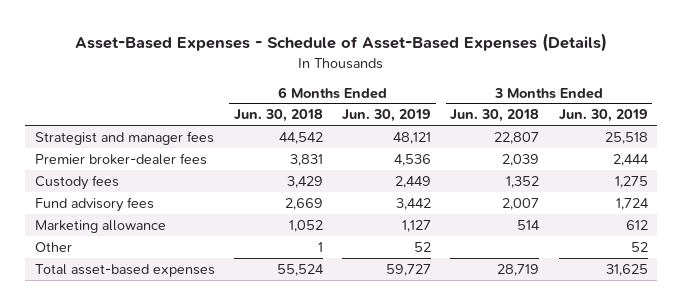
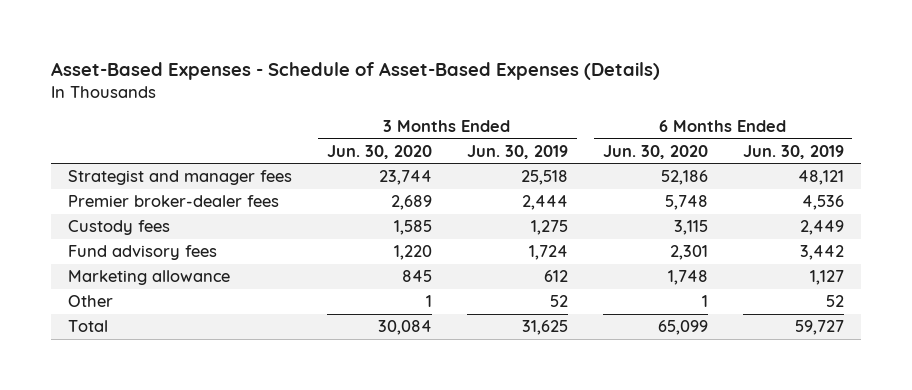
- | 6 Months Ended Jun. 30, 2018 | 6 Months Ended Jun. 30, 2019 | 3 Months Ended Jun. 30, 2018 | 3 Months Ended Jun. 30, 2019
+ | 3 Months Ended Jun. 30, 2020 | 3 Months Ended Jun. 30, 2019 | 6 Months Ended Jun. 30, 2020 | 6 Months Ended Jun. 30, 2019
- Total asset-based expenses | 55,524 | 59,727 | 28,719 | 31,625
+ Total | 30,084 | 31,625 | 65,099 | 59,727

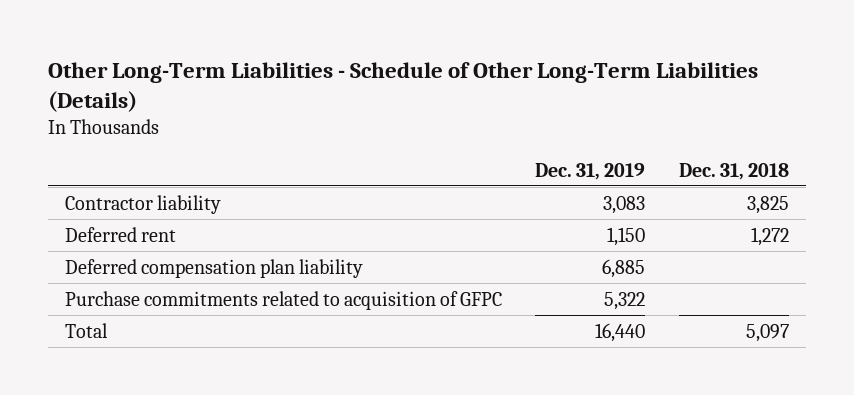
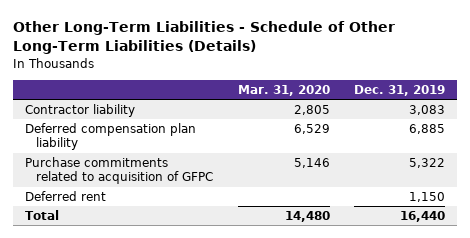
- | Dec. 31, 2019 | Dec. 31, 2018
+ | Mar. 31, 2020 | Dec. 31, 2019
moved down: Deferred rent | | 1,150

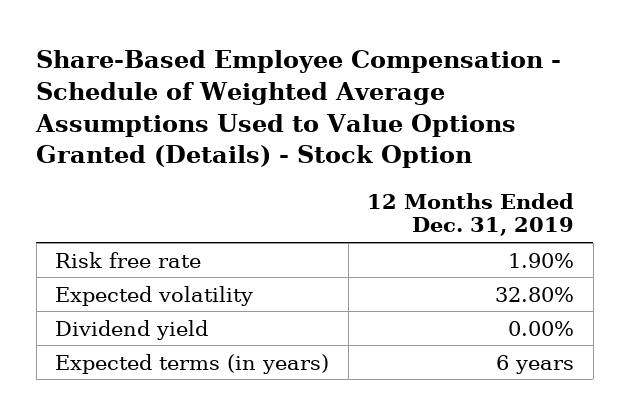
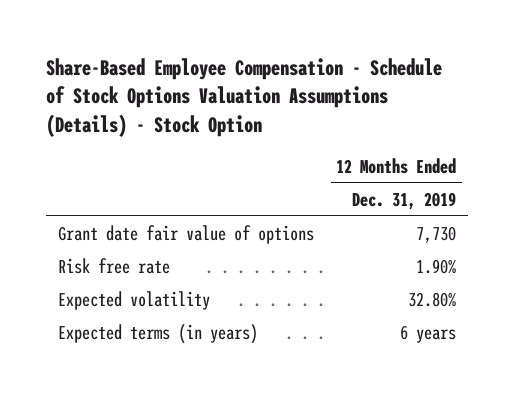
- Share-Based Employee Compensation - Schedule of Weighted Average Assumptions Used to Value Options Granted (Details) - Stock Option
+ Share-Based Employee Compensation - Schedule of Stock Options Valuation Assumptions (Details) - Stock Option
+ Grant date fair value of options | 7,730
- Dividend yield | 0.00%

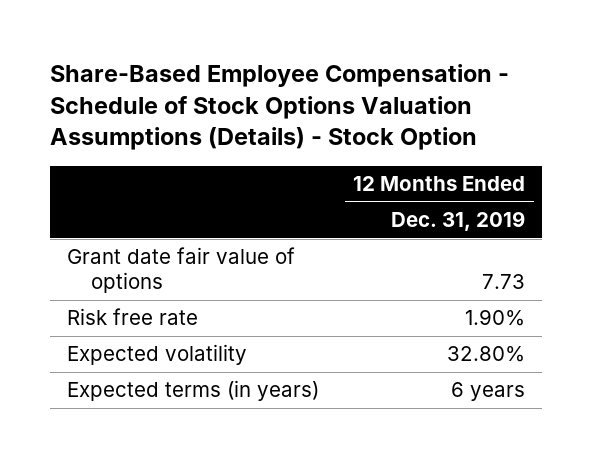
- Grant date fair value of options | 7,730
+ Grant date fair value of options | 7.73

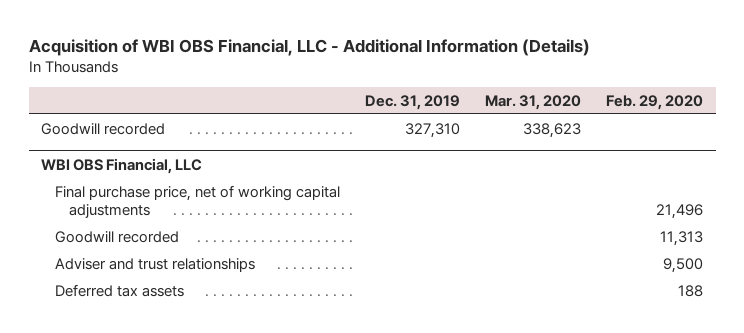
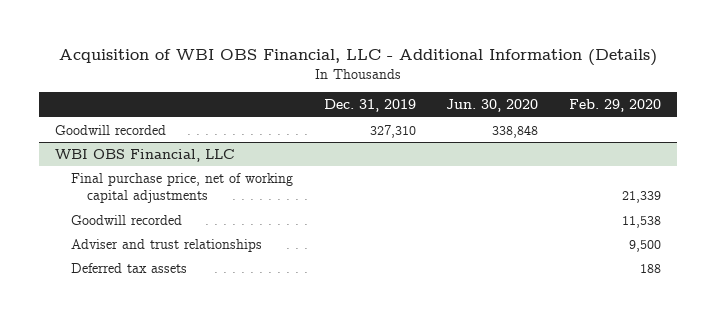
- | Dec. 31, 2019 | Mar. 31, 2020 | Feb. 29, 2020
+ | Dec. 31, 2019 | Jun. 30, 2020 | Feb. 29, 2020
@ WBI OBS Financial, LLC
- Final purchase price, net of working capital adjustments | | | 21,496
- Goodwill recorded | | | 11,313
+ Final purchase price, net of working capital adjustments | | | 21,339
+ Goodwill recorded | | | 11,538

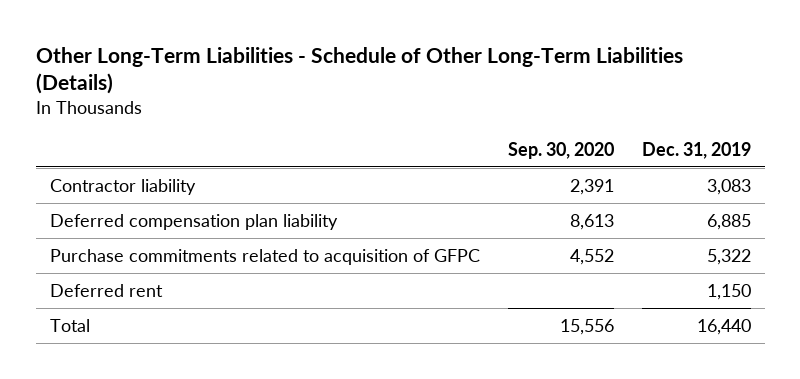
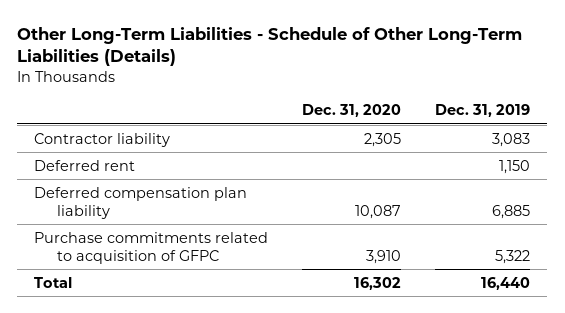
- | Sep. 30, 2020 | Dec. 31, 2019
+ | Dec. 31, 2020 | Dec. 31, 2019
moved up: Deferred rent | | 1,150

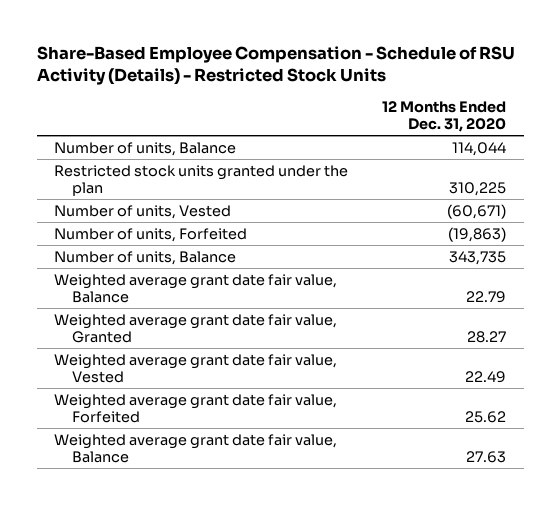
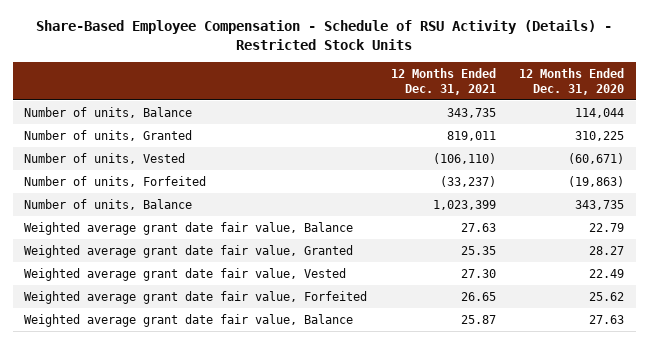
- | 12 Months Ended Dec. 31, 2020
+ | 12 Months Ended Dec. 31, 2021 | 12 Months Ended Dec. 31, 2020
- Restricted stock units granted under the plan | 310,225
+ Number of units, Granted | 819,011 | 310,225

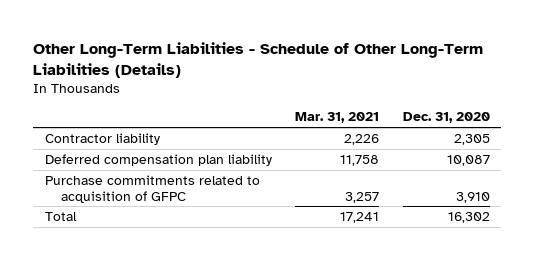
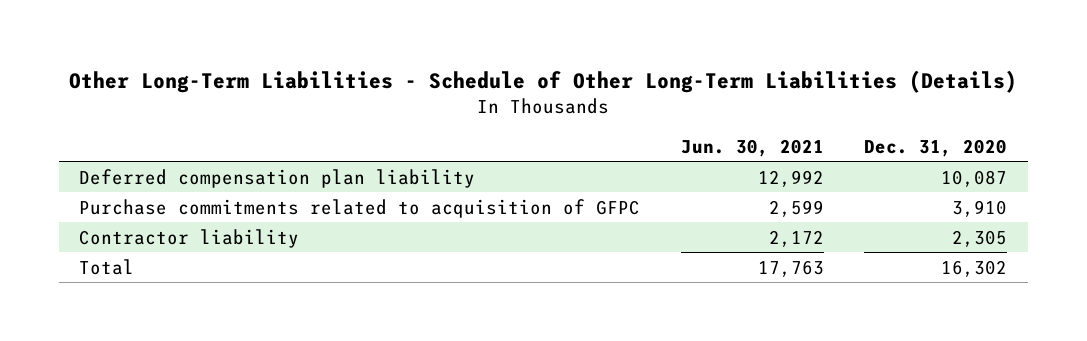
- | Mar. 31, 2021 | Dec. 31, 2020
+ | Jun. 30, 2021 | Dec. 31, 2020
moved down: Contractor liability | 2,172 | 2,305

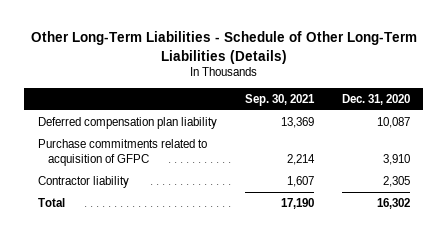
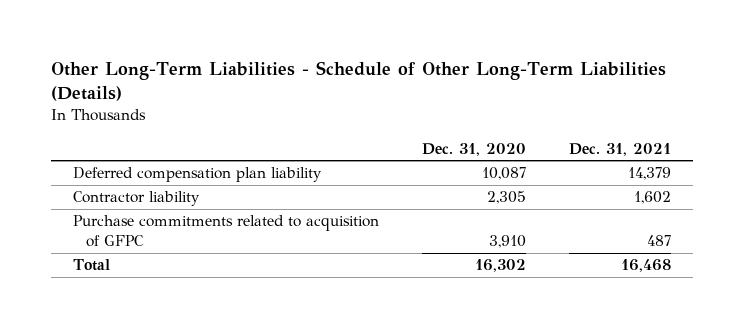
- | Sep. 30, 2021 | Dec. 31, 2020
+ | Dec. 31, 2020 | Dec. 31, 2021
moved down: Purchase commitments related to acquisition of GFPC | 3,910 | 487

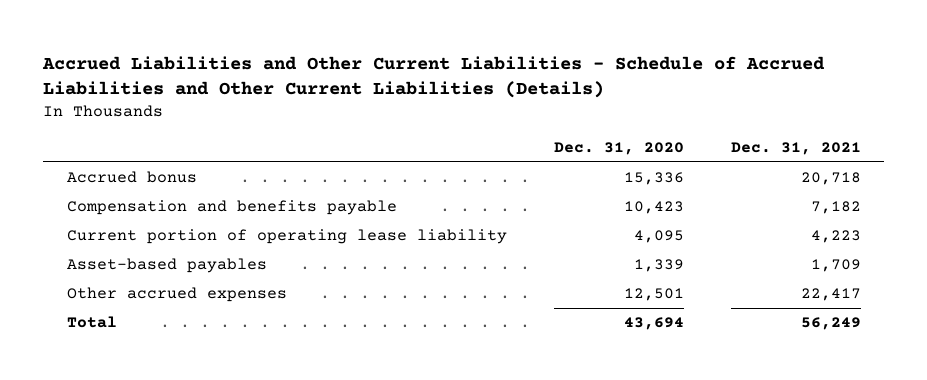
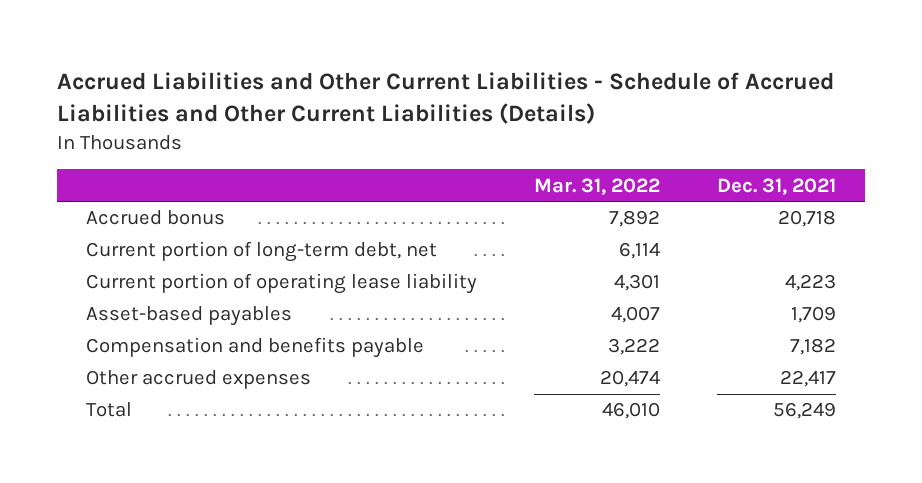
- | Dec. 31, 2020 | Dec. 31, 2021
+ | Mar. 31, 2022 | Dec. 31, 2021
+ Current portion of long-term debt, net | 6,114 |
moved down: Compensation and benefits payable | 3,222 | 7,182

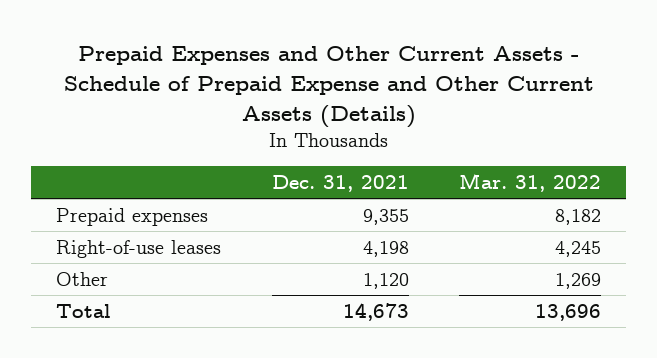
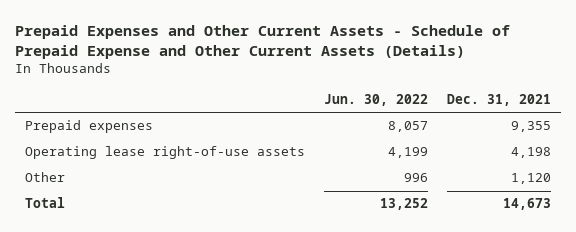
- | Dec. 31, 2021 | Mar. 31, 2022
+ | Jun. 30, 2022 | Dec. 31, 2021
- Right-of-use leases | 4,198 | 4,245
+ Operating lease right-of-use assets | 4,199 | 4,198

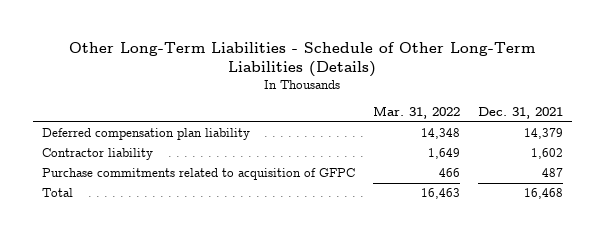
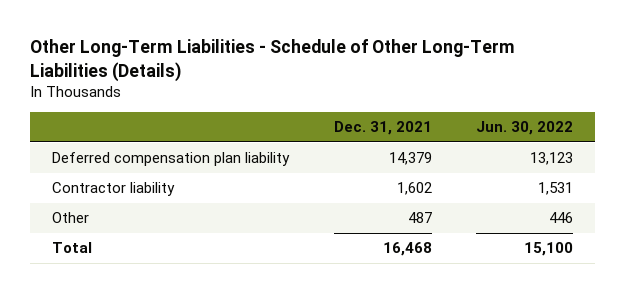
- | Mar. 31, 2022 | Dec. 31, 2021
+ | Dec. 31, 2021 | Jun. 30, 2022
- Purchase commitments related to acquisition of GFPC | 466 | 487
+ Other | 487 | 446

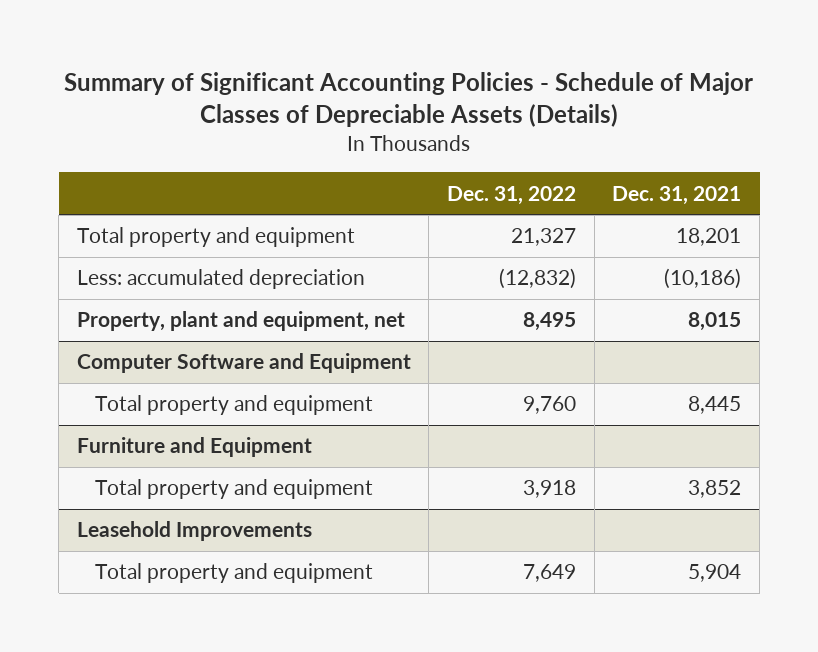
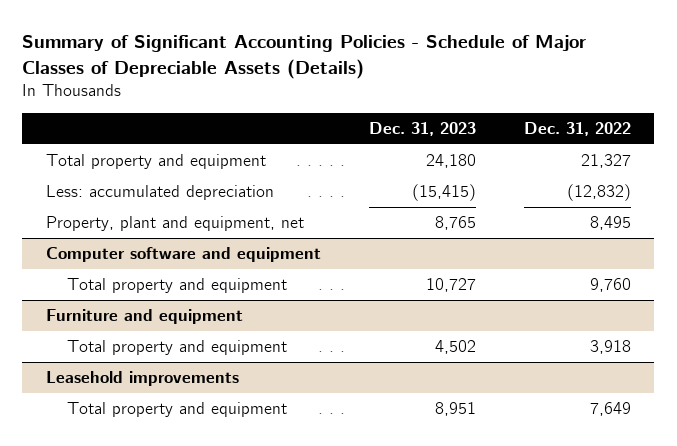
- | Dec. 31, 2022 | Dec. 31, 2021
+ | Dec. 31, 2023 | Dec. 31, 2022
- Computer Software and Equipment
+ Computer software and equipment
- Furniture and Equipment
+ Furniture and equipment
- Leasehold Improvements
+ Leasehold improvements

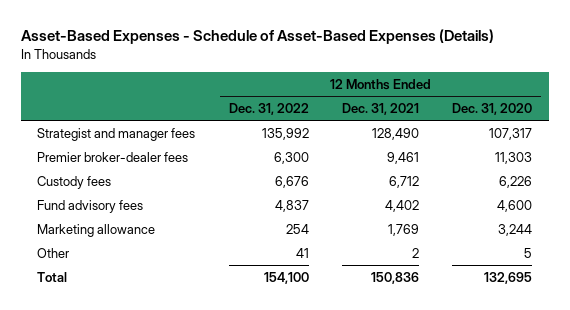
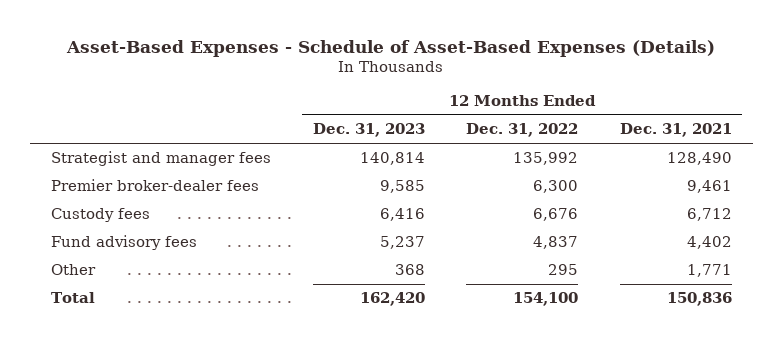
- | 12 Months Ended Dec. 31, 2022 | 12 Months Ended Dec. 31, 2021 | 12 Months Ended Dec. 31, 2020
+ | 12 Months Ended Dec. 31, 2023 | 12 Months Ended Dec. 31, 2022 | 12 Months Ended Dec. 31, 2021
- Marketing allowance | 254 | 1,769 | 3,244
- Other | 41 | 2 | 5
+ Other | 368 | 295 | 1,771

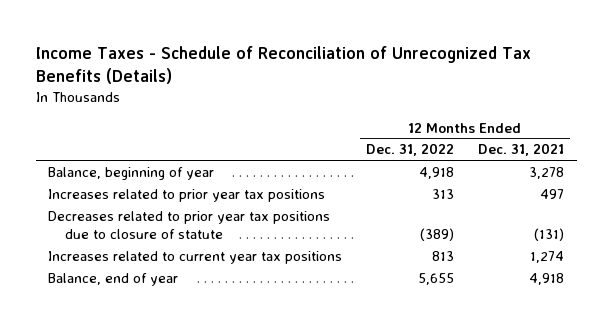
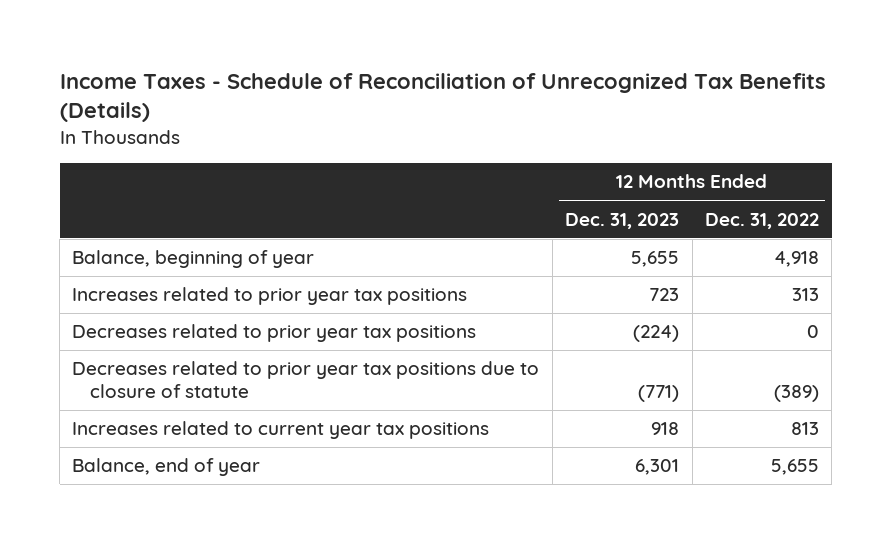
- | 12 Months Ended Dec. 31, 2022 | 12 Months Ended Dec. 31, 2021
+ | 12 Months Ended Dec. 31, 2023 | 12 Months Ended Dec. 31, 2022
+ Decreases related to prior year tax positions | (224) | 0

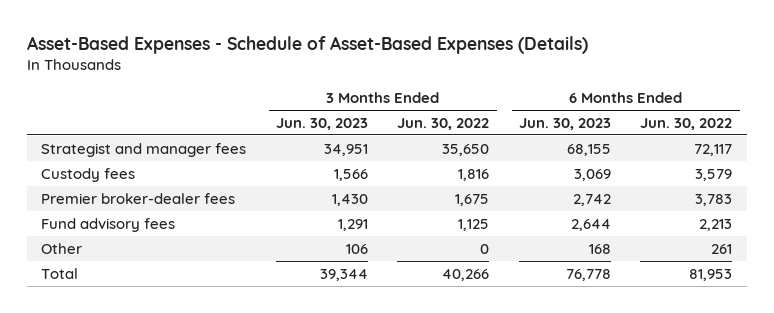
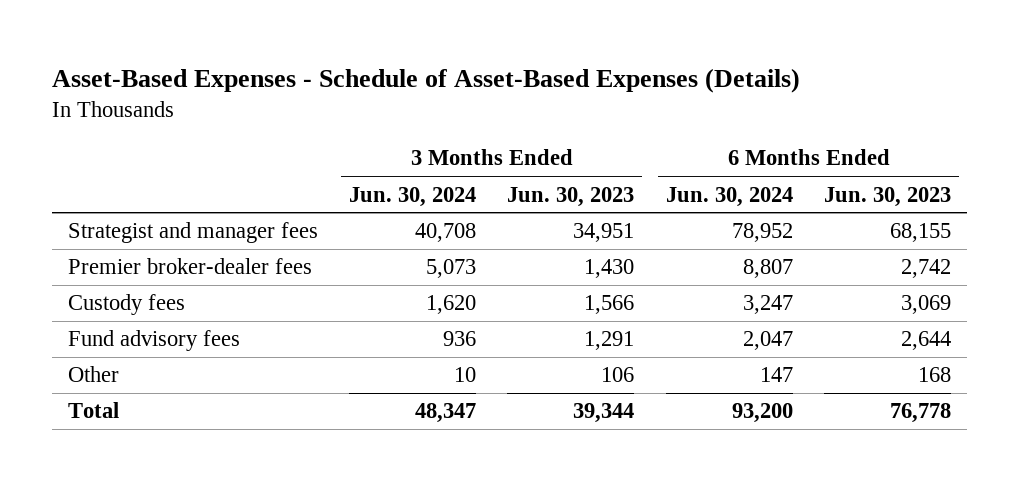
- | 3 Months Ended Jun. 30, 2023 | 3 Months Ended Jun. 30, 2022 | 6 Months Ended Jun. 30, 2023 | 6 Months Ended Jun. 30, 2022
+ | 3 Months Ended Jun. 30, 2024 | 3 Months Ended Jun. 30, 2023 | 6 Months Ended Jun. 30, 2024 | 6 Months Ended Jun. 30, 2023
moved down: Custody fees | 1,620 | 1,566 | 3,247 | 3,069

